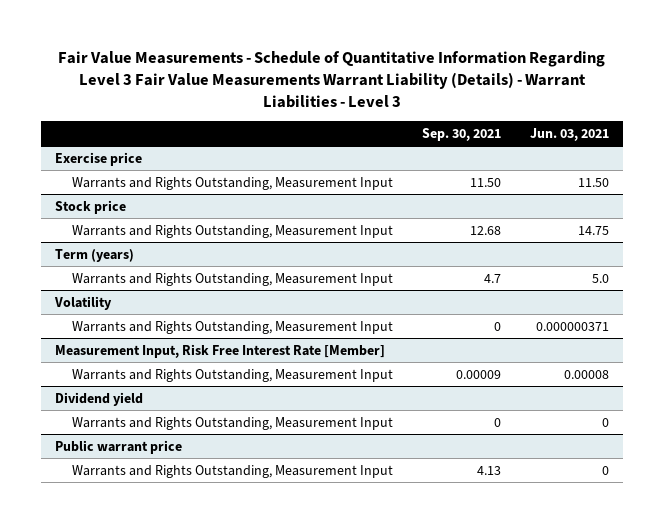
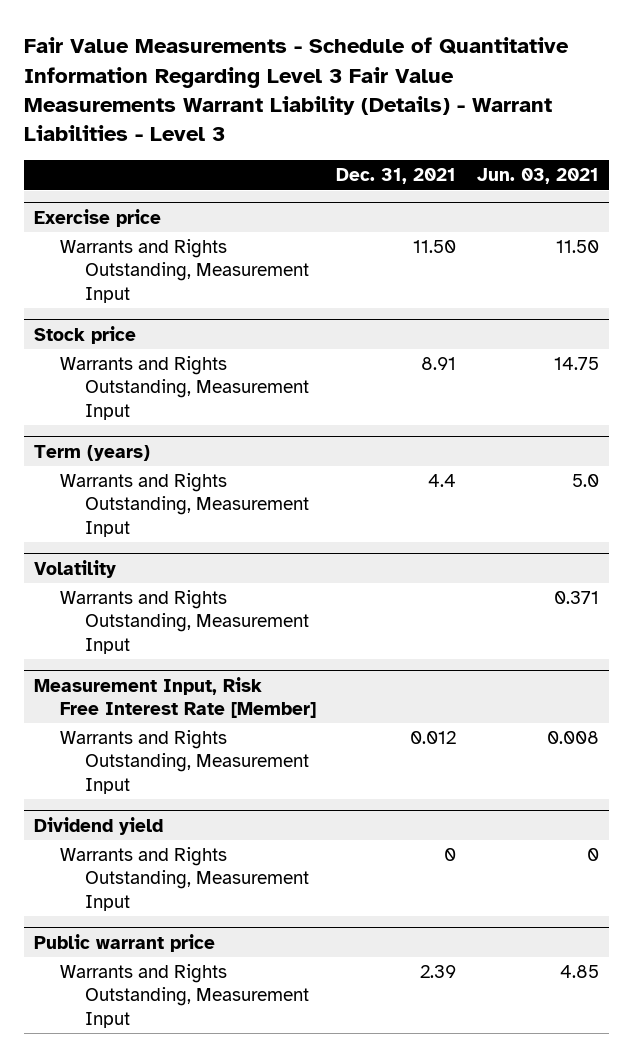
- | Sep. 30, 2021 | Jun. 03, 2021
+ | Dec. 31, 2021 | Jun. 03, 2021
@ Volatility
- Warrants and Rights Outstanding, Measurement Input | 0 | 0.000000371
+ Warrants and Rights Outstanding, Measurement Input | | 0.371
@ Measurement Input, Risk Free Interest Rate [Member]
- Warrants and Rights Outstanding, Measurement Input | 0.00009 | 0.00008
+ Warrants and Rights Outstanding, Measurement Input | 0.012 | 0.008
@ Public warrant price
- Warrants and Rights Outstanding, Measurement Input | 4.13 | 0
+ Warrants and Rights Outstanding, Measurement Input | 2.39 | 4.85

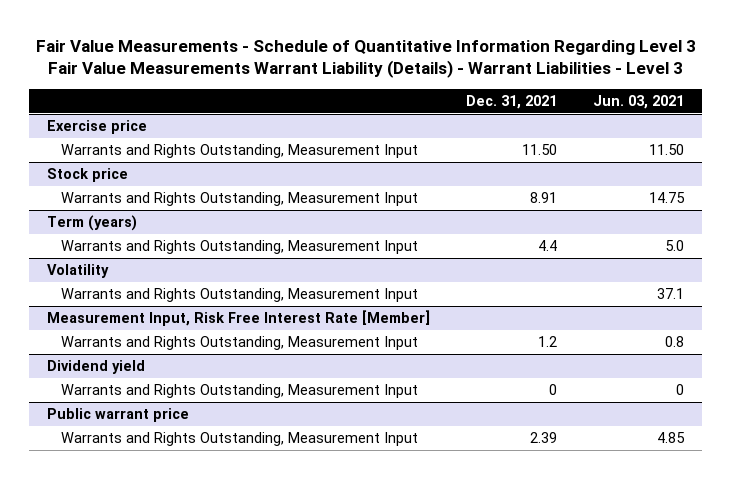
@ Volatility
- Warrants and Rights Outstanding, Measurement Input | | 0.371
+ Warrants and Rights Outstanding, Measurement Input | | 37.1
@ Measurement Input, Risk Free Interest Rate [Member]
- Warrants and Rights Outstanding, Measurement Input | 0.012 | 0.008
+ Warrants and Rights Outstanding, Measurement Input | 1.2 | 0.8

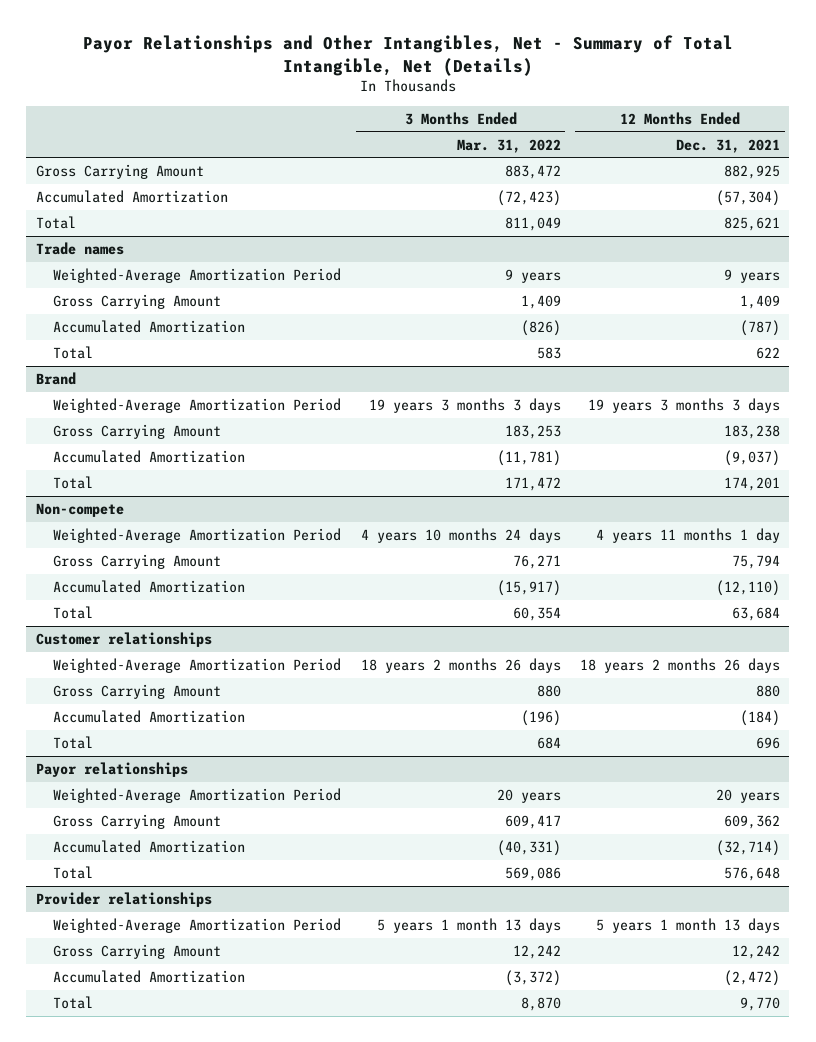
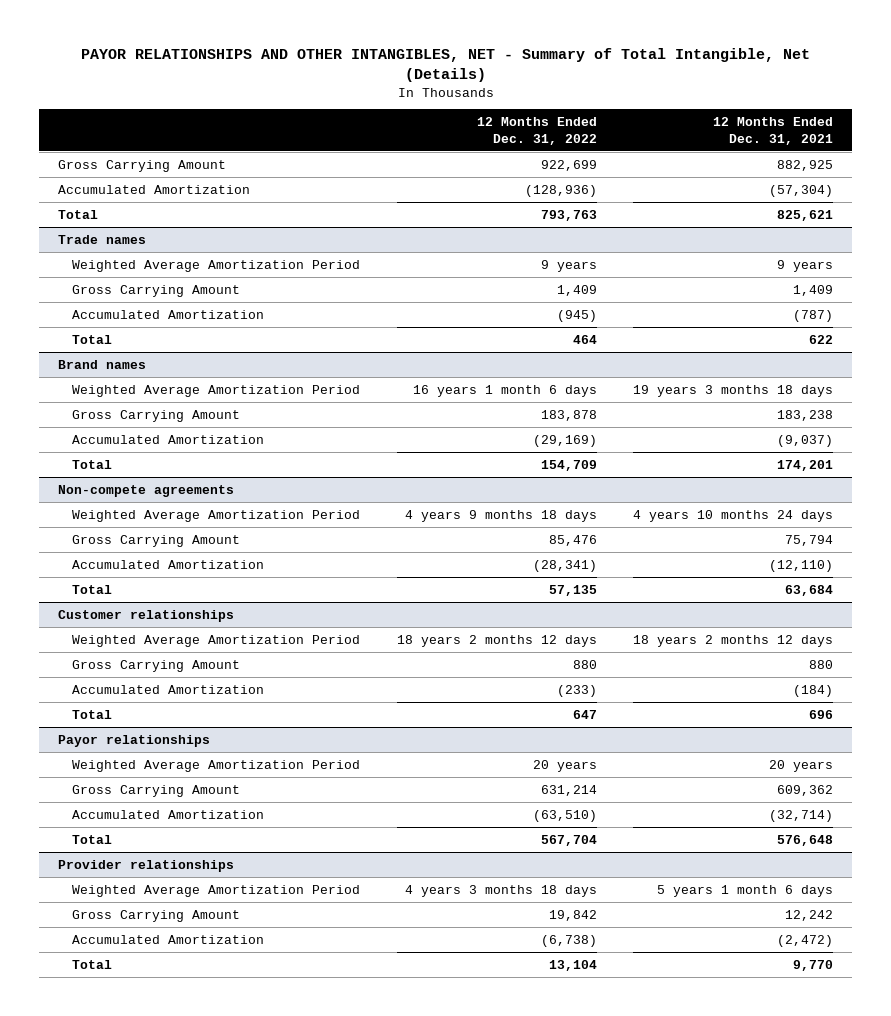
- Payor Relationships and Other Intangibles, Net - Summary of Total Intangible, Net (Details)
+ PAYOR RELATIONSHIPS AND OTHER INTANGIBLES, NET - Summary of Total Intangible, Net (Details)
- | 3 Months Ended Mar. 31, 2022 | 12 Months Ended Dec. 31, 2021
+ | 12 Months Ended Dec. 31, 2022 | 12 Months Ended Dec. 31, 2021
@ Trade names
- Weighted-Average Amortization Period | 9 years | 9 years
+ Weighted Average Amortization Period | 9 years | 9 years
- Brand
- Weighted-Average Amortization Period | 19 years 3 months 3 days | 19 years 3 months 3 days
+ Brand names
+ Weighted Average Amortization Period | 16 years 1 month 6 days | 19 years 3 months 18 days
- Non-compete
- Weighted-Average Amortization Period | 4 years 10 months 24 days | 4 years 11 months 1 day
+ Non-compete agreements
+ Weighted Average Amortization Period | 4 years 9 months 18 days | 4 years 10 months 24 days
@ Customer relationships
- Weighted-Average Amortization Period | 18 years 2 months 26 days | 18 years 2 months 26 days
+ Weighted Average Amortization Period | 18 years 2 months 12 days | 18 years 2 months 12 days
@ Payor relationships
- Weighted-Average Amortization Period | 20 years | 20 years
+ Weighted Average Amortization Period | 20 years | 20 years
@ Provider relationships
- Weighted-Average Amortization Period | 5 years 1 month 13 days | 5 years 1 month 13 days
+ Weighted Average Amortization Period | 4 years 3 months 18 days | 5 years 1 month 6 days

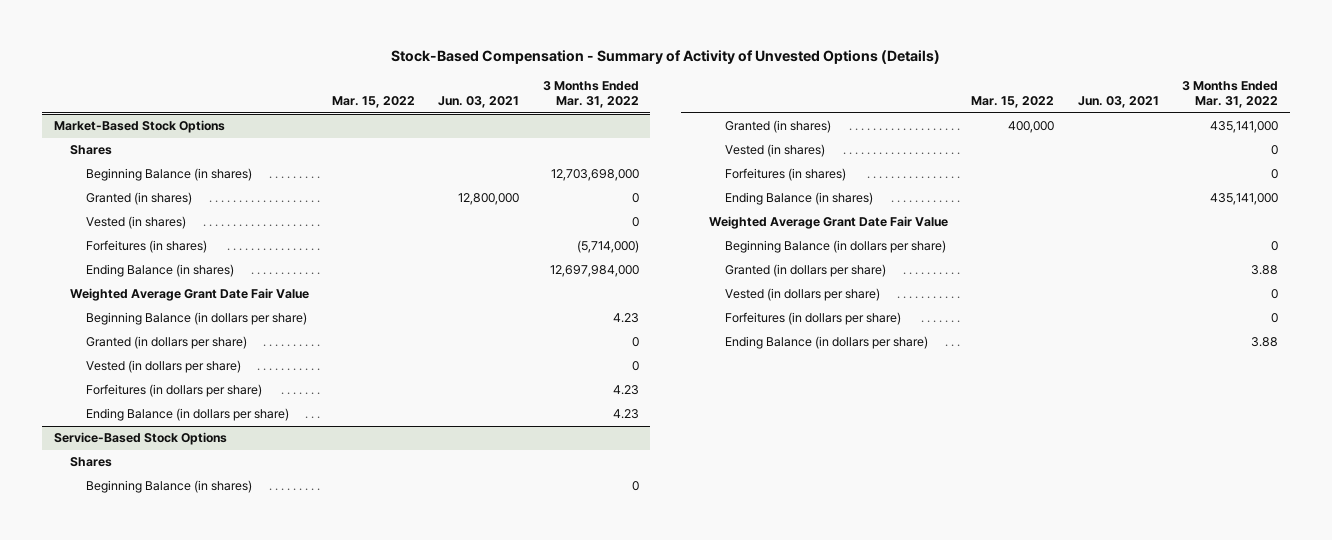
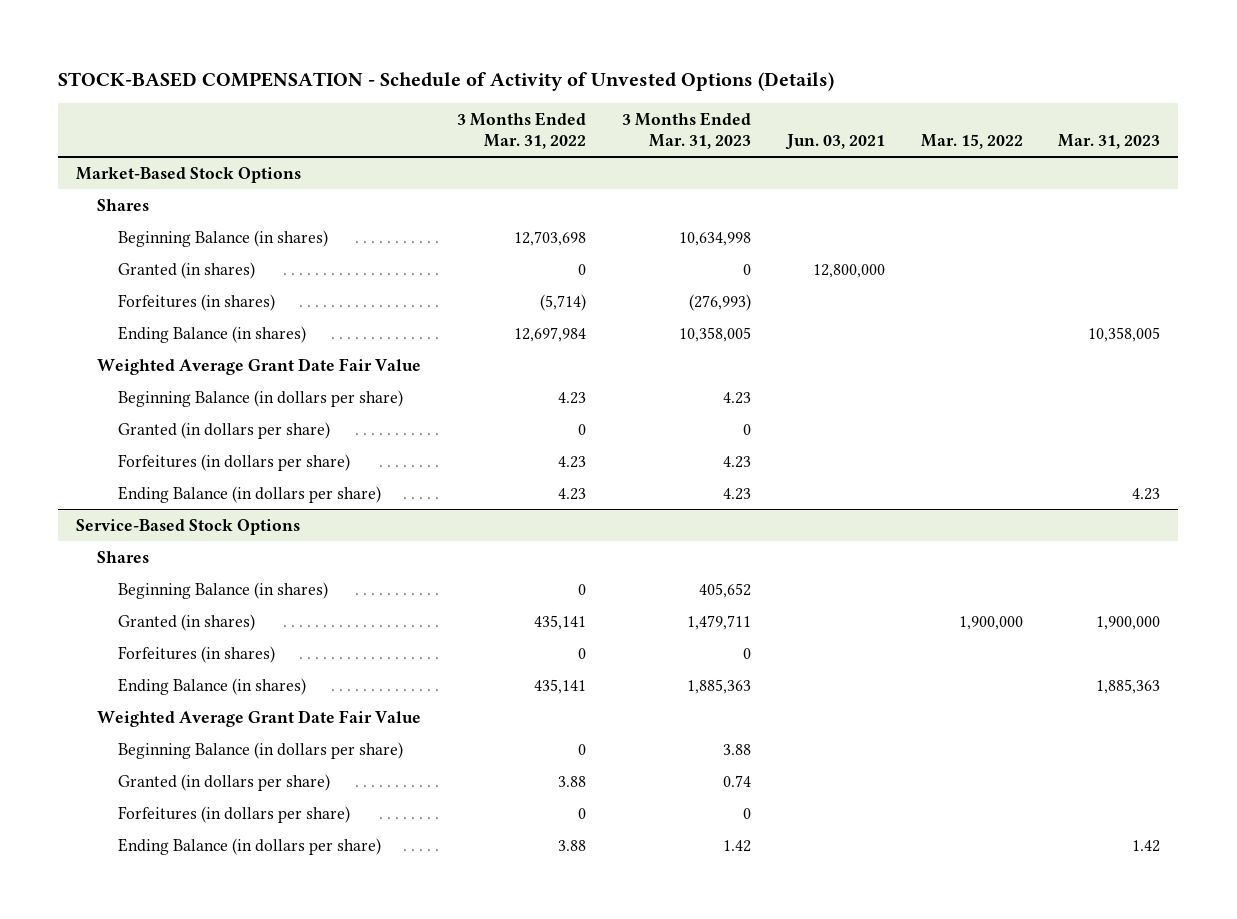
- Stock-Based Compensation - Summary of Activity of Unvested Options (Details)
+ STOCK-BASED COMPENSATION - Schedule of Activity of Unvested Options (Details)
- | Mar. 15, 2022 | Jun. 03, 2021 | 3 Months Ended Mar. 31, 2022
+ | 3 Months Ended Mar. 31, 2022 | 3 Months Ended Mar. 31, 2023 | Jun. 03, 2021 | Mar. 15, 2022 | Mar. 31, 2023
@ Market-Based Stock Options
- Beginning Balance (in shares) | | | 12,703,698,000
+ Beginning Balance (in shares) | 12,703,698 | 10,634,998 | | |
- Vested (in shares) | | | 0
- Forfeitures (in shares) | | | (5,714,000)
- Ending Balance (in shares) | | | 12,697,984,000
+ Forfeitures (in shares) | (5,714) | (276,993) | | |
+ Ending Balance (in shares) | 12,697,984 | 10,358,005 | | | 10,358,005
- Vested (in dollars per share) | | | 0
@ Service-Based Stock Options
- Granted (in shares) | 400,000 | | 435,141,000
- Vested (in shares) | | | 0
+ Granted (in shares) | 435,141 | 1,479,711 | | 1,900,000 | 1,900,000
- Ending Balance (in shares) | | | 435,141,000
+ Ending Balance (in shares) | 435,141 | 1,885,363 | | | 1,885,363
- Vested (in dollars per share) | | | 0

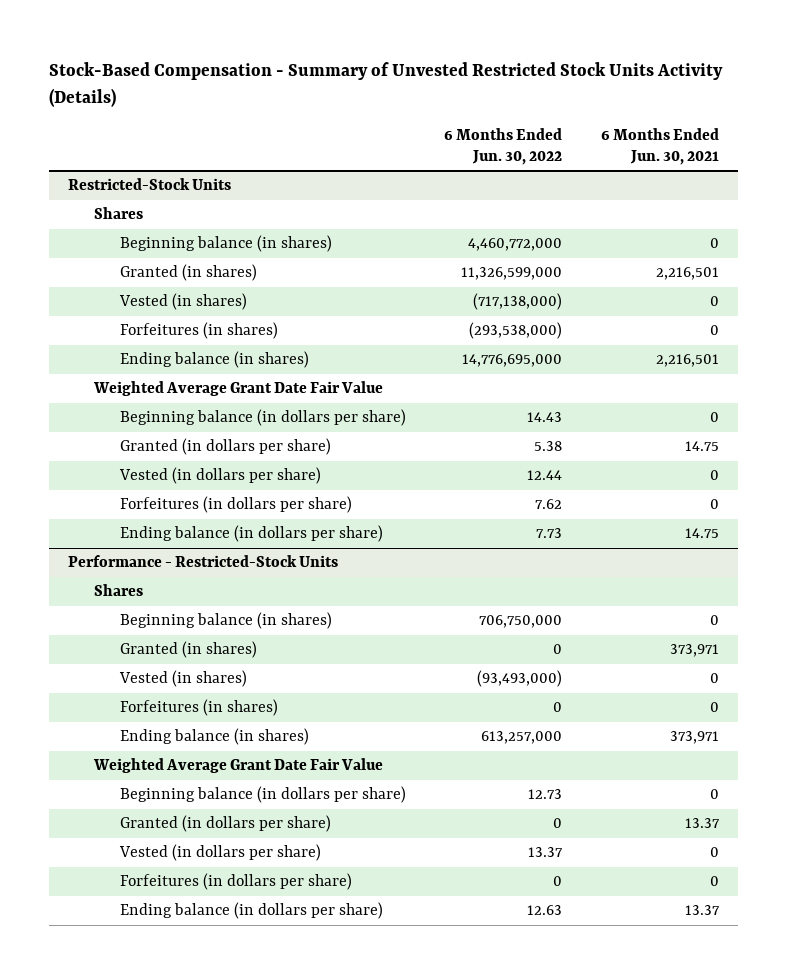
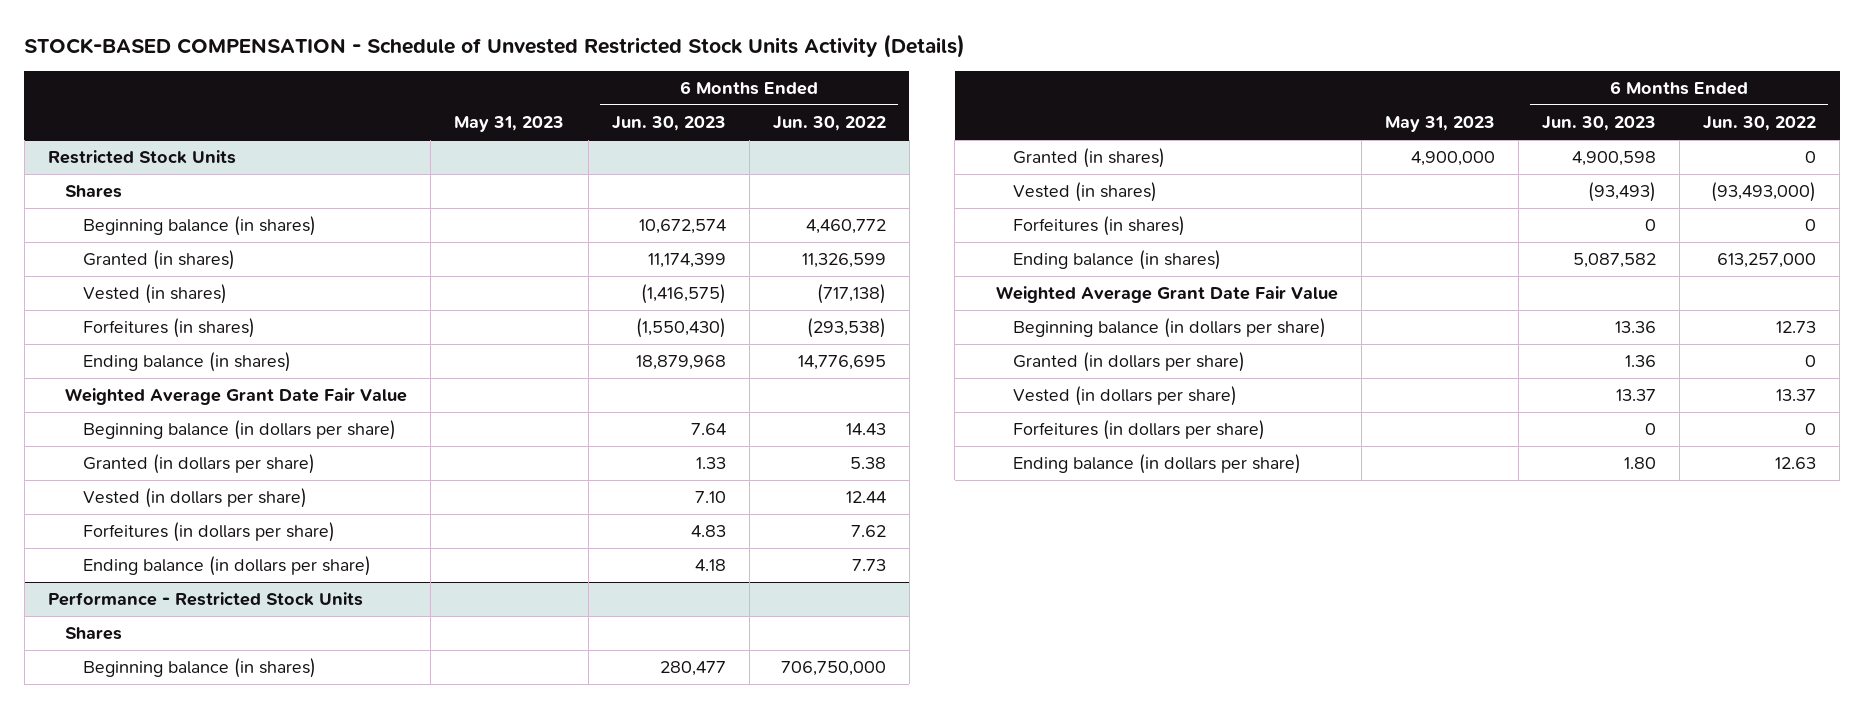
- Stock-Based Compensation - Summary of Unvested Restricted Stock Units Activity (Details)
+ STOCK-BASED COMPENSATION - Schedule of Unvested Restricted Stock Units Activity (Details)
- | 6 Months Ended Jun. 30, 2022 | 6 Months Ended Jun. 30, 2021
+ | May 31, 2023 | 6 Months Ended Jun. 30, 2023 | 6 Months Ended Jun. 30, 2022
- Restricted-Stock Units
+ Restricted Stock Units
- Beginning balance (in shares) | 4,460,772,000 | 0
- Granted (in shares) | 11,326,599,000 | 2,216,501
- Vested (in shares) | (717,138,000) | 0
- Forfeitures (in shares) | (293,538,000) | 0
- Ending balance (in shares) | 14,776,695,000 | 2,216,501
+ Beginning balance (in shares) | | 10,672,574 | 4,460,772
+ Granted (in shares) | | 11,174,399 | 11,326,599
+ Vested (in shares) | | (1,416,575) | (717,138)
+ Forfeitures (in shares) | | (1,550,430) | (293,538)
+ Ending balance (in shares) | | 18,879,968 | 14,776,695
- Performance - Restricted-Stock Units
+ Performance - Restricted Stock Units

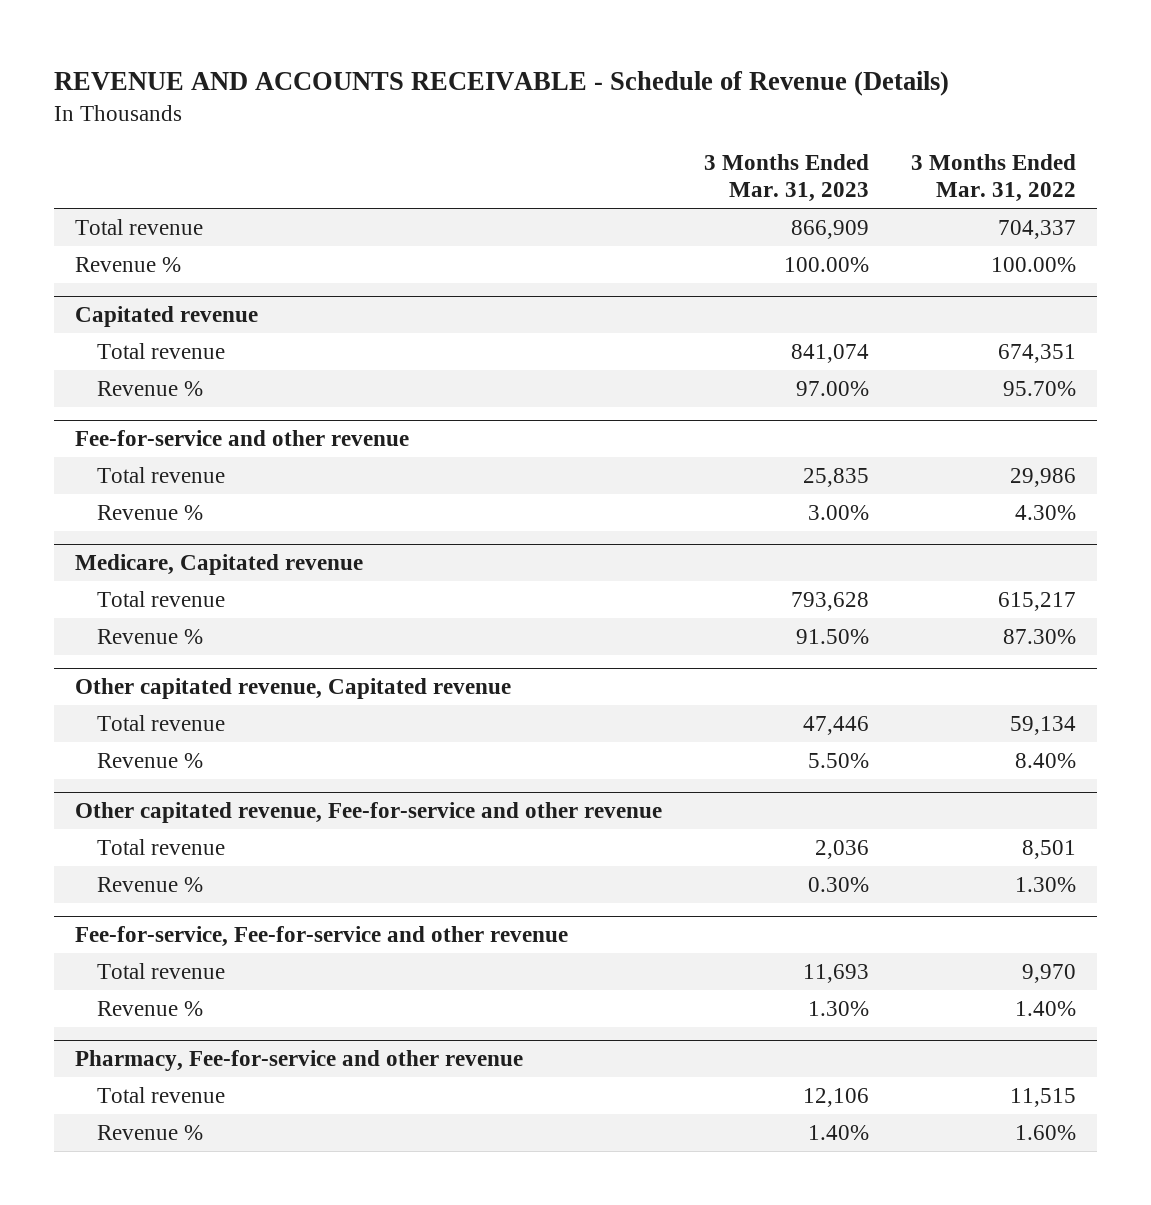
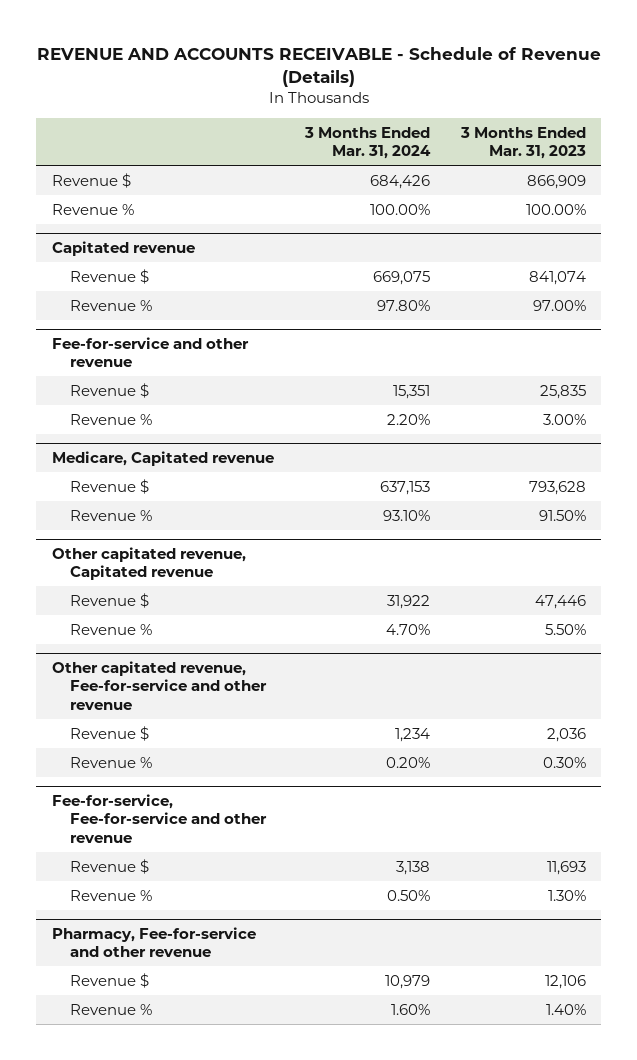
- | 3 Months Ended Mar. 31, 2023 | 3 Months Ended Mar. 31, 2022
+ | 3 Months Ended Mar. 31, 2024 | 3 Months Ended Mar. 31, 2023
- Total revenue | 866,909 | 704,337
+ Revenue $ | 684,426 | 866,909
@ Capitated revenue
- Total revenue | 841,074 | 674,351
+ Revenue $ | 669,075 | 841,074
@ Fee-for-service and other revenue
- Total revenue | 25,835 | 29,986
+ Revenue $ | 15,351 | 25,835
@ Medicare, Capitated revenue
- Total revenue | 793,628 | 615,217
+ Revenue $ | 637,153 | 793,628
@ Other capitated revenue, Capitated revenue
- Total revenue | 47,446 | 59,134
+ Revenue $ | 31,922 | 47,446
@ Other capitated revenue, Fee-for-service and other revenue
- Total revenue | 2,036 | 8,501
+ Revenue $ | 1,234 | 2,036
@ Fee-for-service, Fee-for-service and other revenue
- Total revenue | 11,693 | 9,970
+ Revenue $ | 3,138 | 11,693
@ Pharmacy, Fee-for-service and other revenue
- Total revenue | 12,106 | 11,515
+ Revenue $ | 10,979 | 12,106

